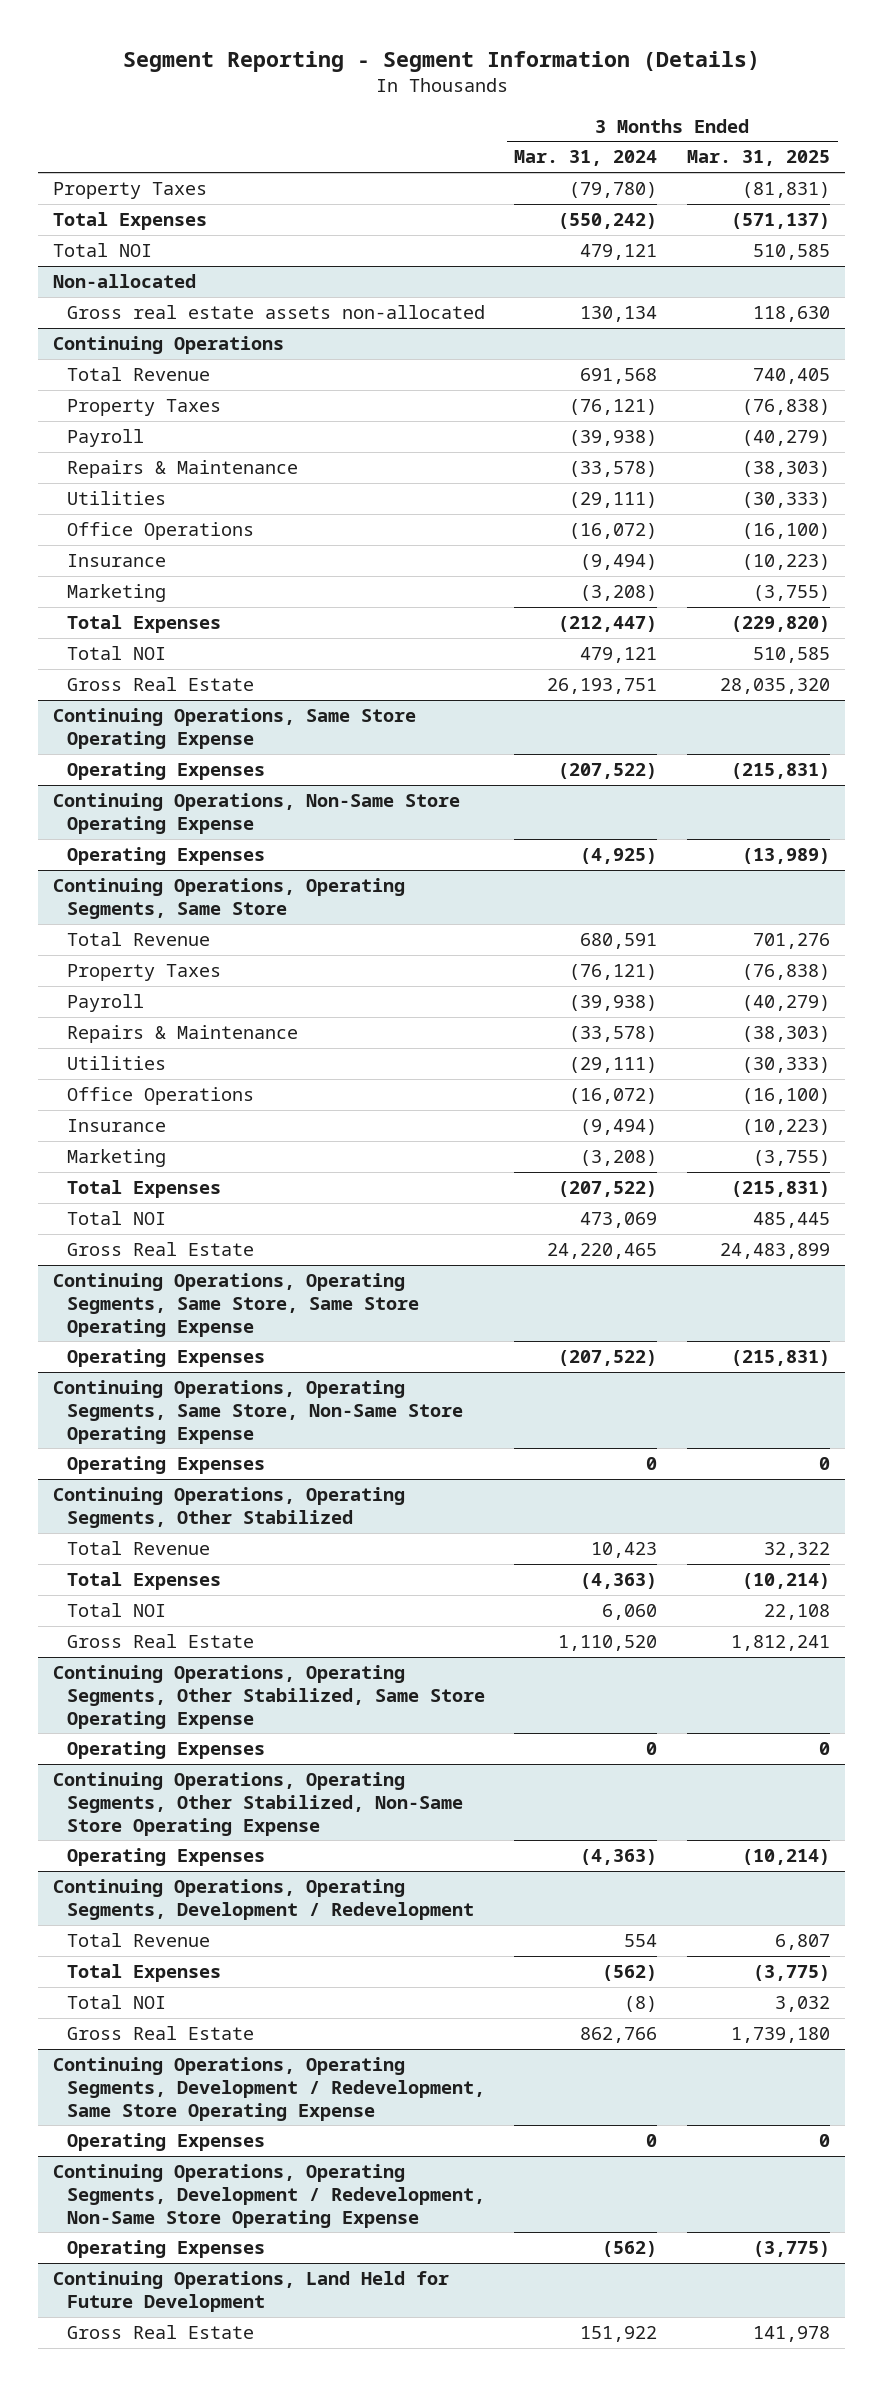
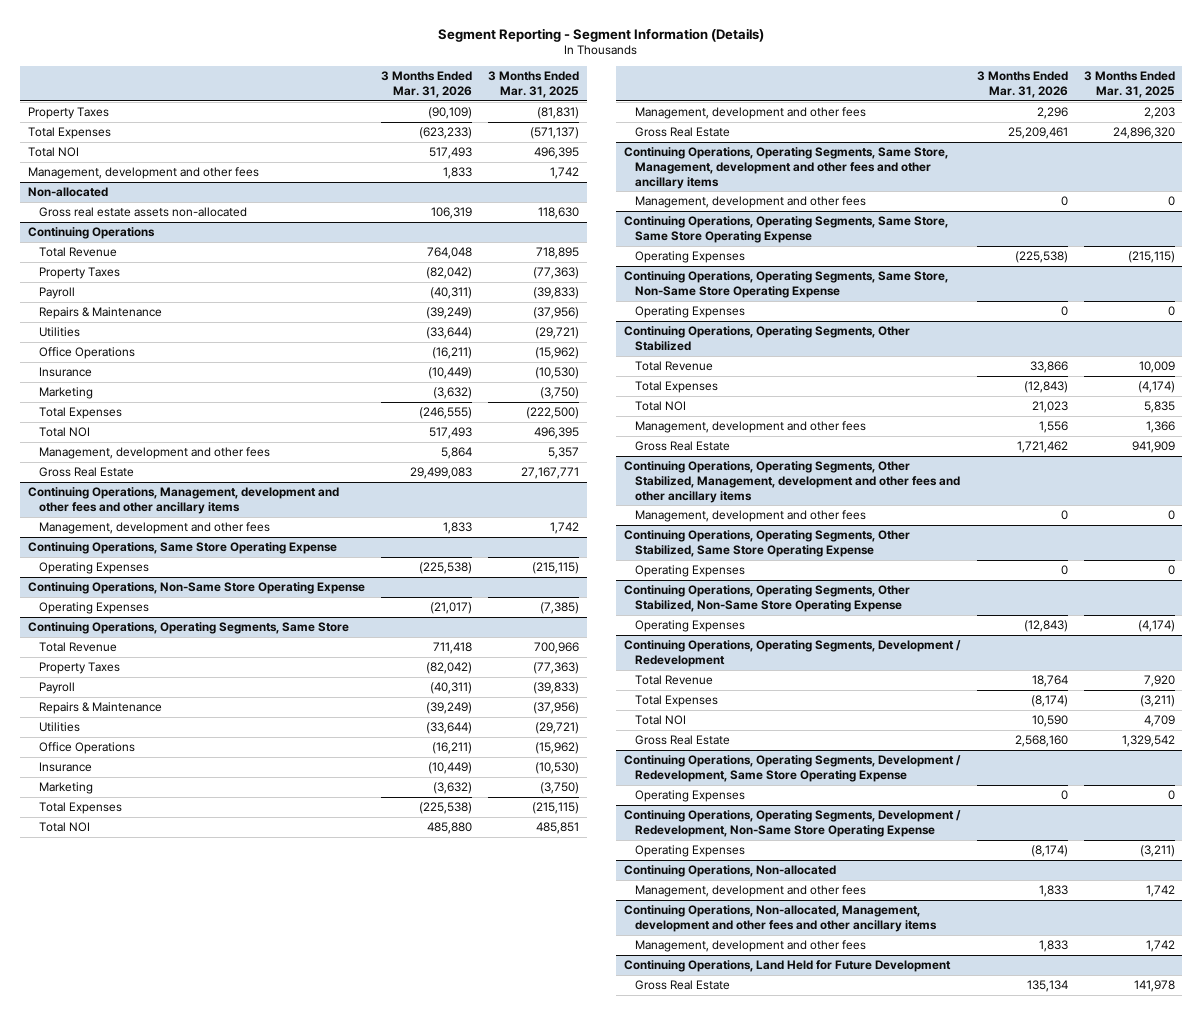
- | 3 Months Ended Mar. 31, 2024 | 3 Months Ended Mar. 31, 2025
+ | 3 Months Ended Mar. 31, 2026 | 3 Months Ended Mar. 31, 2025
- Total NOI | 479,121 | 510,585
+ Total NOI | 517,493 | 496,395
+ Management, development and other fees | 1,833 | 1,742
@ Continuing Operations
- Total Revenue | 691,568 | 740,405
- Property Taxes | (76,121) | (76,838)
- Payroll | (39,938) | (40,279)
- Repairs & Maintenance | (33,578) | (38,303)
- Utilities | (29,111) | (30,333)
- Office Operations | (16,072) | (16,100)
- Insurance | (9,494) | (10,223)
- Marketing | (3,208) | (3,755)
- Total Expenses | (212,447) | (229,820)
- Total NOI | 479,121 | 510,585
- Gross Real Estate | 26,193,751 | 28,035,320
+ Total Revenue | 764,048 | 718,895
+ Property Taxes | (82,042) | (77,363)
+ Payroll | (40,311) | (39,833)
+ Repairs & Maintenance | (39,249) | (37,956)
+ Utilities | (33,644) | (29,721)
+ Office Operations | (16,211) | (15,962)
+ Insurance | (10,449) | (10,530)
+ Marketing | (3,632) | (3,750)
+ Total Expenses | (246,555) | (222,500)
+ Total NOI | 517,493 | 496,395
+ Management, development and other fees | 5,864 | 5,357
+ Gross Real Estate | 29,499,083 | 27,167,771
+ Continuing Operations, Management, development and other fees and other ancillary items
+ Management, development and other fees | 1,833 | 1,742
@ Continuing Operations, Same Store Operating Expense
- Operating Expenses | (207,522) | (215,831)
+ Operating Expenses | (225,538) | (215,115)
@ Continuing Operations, Non-Same Store Operating Expense
- Operating Expenses | (4,925) | (13,989)
+ Operating Expenses | (21,017) | (7,385)
@ Continuing Operations, Operating Segments, Same Store
- Total Revenue | 680,591 | 701,276
- Property Taxes | (76,121) | (76,838)
- Payroll | (39,938) | (40,279)
- Repairs & Maintenance | (33,578) | (38,303)
- Utilities | (29,111) | (30,333)
- Office Operations | (16,072) | (16,100)
- Insurance | (9,494) | (10,223)
- Marketing | (3,208) | (3,755)
- Total Expenses | (207,522) | (215,831)
- Total NOI | 473,069 | 485,445
- Gross Real Estate | 24,220,465 | 24,483,899
+ Total Revenue | 711,418 | 700,966
+ Property Taxes | (82,042) | (77,363)
+ Payroll | (40,311) | (39,833)
+ Repairs & Maintenance | (39,249) | (37,956)
+ Utilities | (33,644) | (29,721)
+ Office Operations | (16,211) | (15,962)
+ Insurance | (10,449) | (10,530)
+ Marketing | (3,632) | (3,750)
+ Total Expenses | (225,538) | (215,115)
+ Total NOI | 485,880 | 485,851
+ Management, development and other fees | 2,296 | 2,203
+ Gross Real Estate | 25,209,461 | 24,896,320
+ Continuing Operations, Operating Segments, Same Store, Management, development and other fees and other ancillary items
+ Management, development and other fees | 0 | 0
@ Continuing Operations, Operating Segments, Same Store, Same Store Operating Expense
- Operating Expenses | (207,522) | (215,831)
+ Operating Expenses | (225,538) | (215,115)
@ Continuing Operations, Operating Segments, Other Stabilized
- Total Revenue | 10,423 | 32,322
- Total Expenses | (4,363) | (10,214)
- Total NOI | 6,060 | 22,108
- Gross Real Estate | 1,110,520 | 1,812,241
+ Total Revenue | 33,866 | 10,009
+ Total Expenses | (12,843) | (4,174)
+ Total NOI | 21,023 | 5,835
+ Management, development and other fees | 1,556 | 1,366
+ Gross Real Estate | 1,721,462 | 941,909
+ Continuing Operations, Operating Segments, Other Stabilized, Management, development and other fees and other ancillary items
+ Management, development and other fees | 0 | 0
@ Continuing Operations, Operating Segments, Other Stabilized, Non-Same Store Operating Expense
- Operating Expenses | (4,363) | (10,214)
+ Operating Expenses | (12,843) | (4,174)
@ Continuing Operations, Operating Segments, Development / Redevelopment
- Total Revenue | 554 | 6,807
- Total Expenses | (562) | (3,775)
- Total NOI | (8) | 3,032
- Gross Real Estate | 862,766 | 1,739,180
+ Total Revenue | 18,764 | 7,920
+ Total Expenses | (8,174) | (3,211)
+ Total NOI | 10,590 | 4,709
+ Gross Real Estate | 2,568,160 | 1,329,542
@ Continuing Operations, Operating Segments, Development / Redevelopment, Non-Same Store Operating Expense
- Operating Expenses | (562) | (3,775)
+ Operating Expenses | (8,174) | (3,211)
+ Continuing Operations, Non-allocated
+ Management, development and other fees | 1,833 | 1,742
+ Continuing Operations, Non-allocated, Management, development and other fees and other ancillary items
+ Management, development and other fees | 1,833 | 1,742

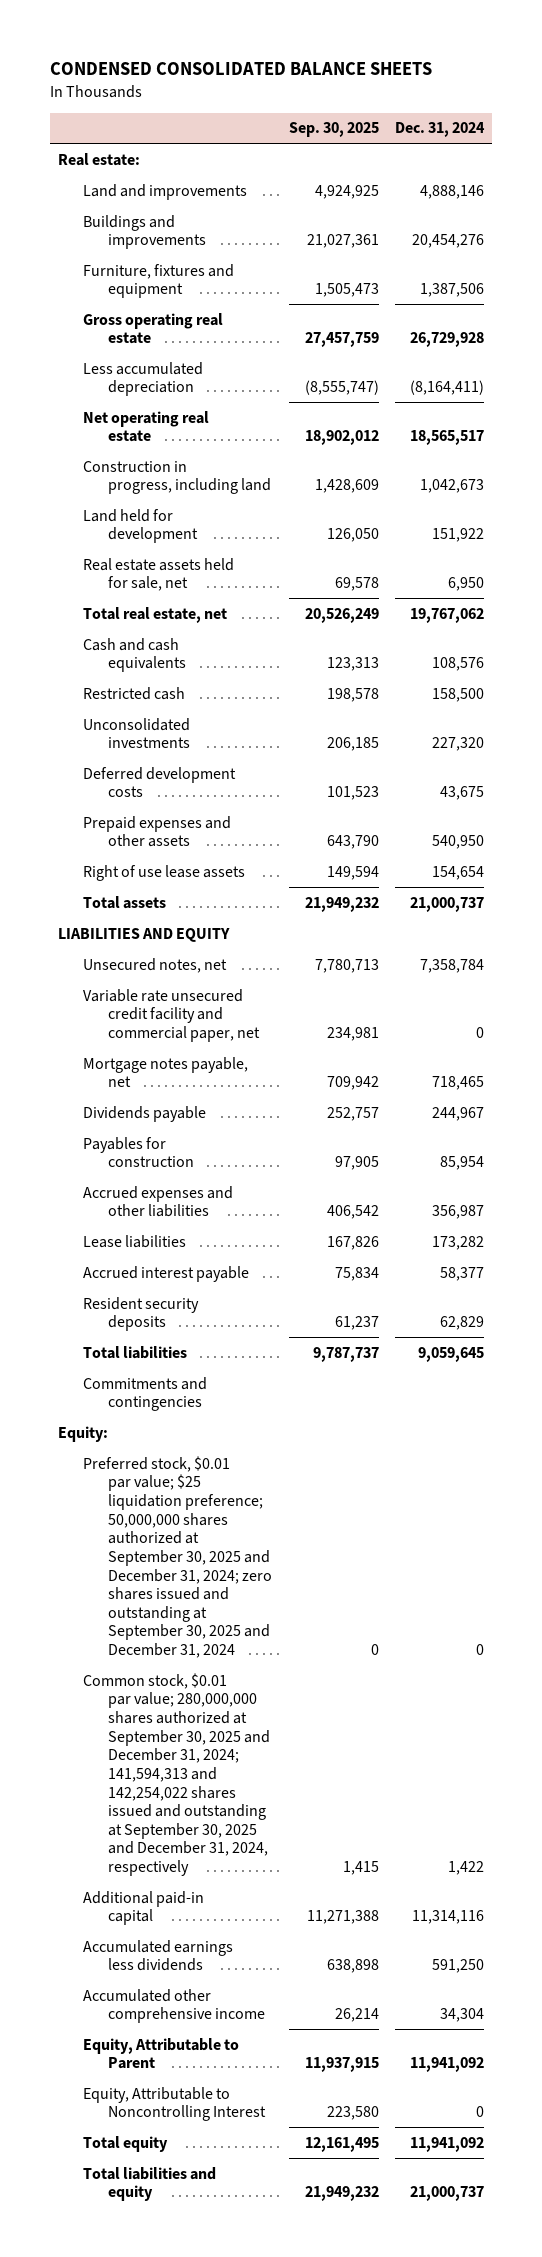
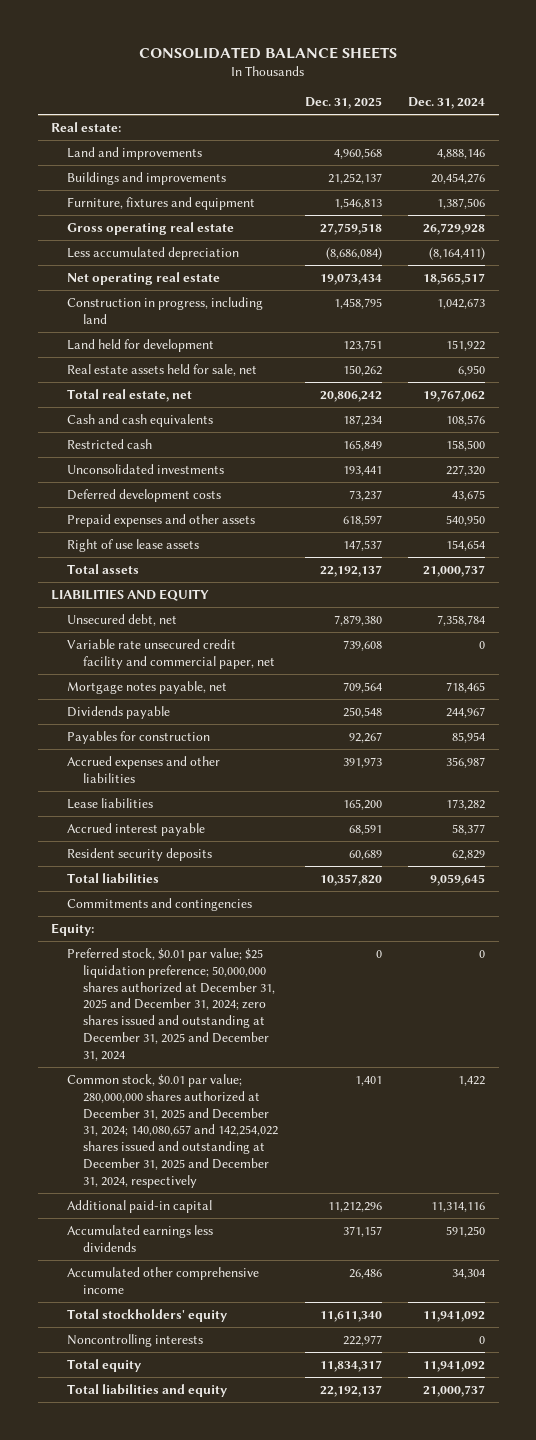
- CONDENSED CONSOLIDATED BALANCE SHEETS
+ CONSOLIDATED BALANCE SHEETS
- | Sep. 30, 2025 | Dec. 31, 2024
+ | Dec. 31, 2025 | Dec. 31, 2024
- Unsecured notes, net | 7,780,713 | 7,358,784
+ Unsecured debt, net | 7,879,380 | 7,358,784
- Preferred stock, $0.01 par value; $25 liquidation preference; 50,000,000 shares authorized at September 30, 2025 and December 31, 2024; zero shares issued and outstanding at September 30, 2025 and December 31, 2024 | 0 | 0
- Common stock, $0.01 par value; 280,000,000 shares authorized at September 30, 2025 and December 31, 2024; 141,594,313 and 142,254,022 shares issued and outstanding at September 30, 2025 and December 31, 2024, respectively | 1,415 | 1,422
+ Preferred stock, $0.01 par value; $25 liquidation preference; 50,000,000 shares authorized at December 31, 2025 and December 31, 2024; zero shares issued and outstanding at December 31, 2025 and December 31, 2024 | 0 | 0
+ Common stock, $0.01 par value; 280,000,000 shares authorized at December 31, 2025 and December 31, 2024; 140,080,657 and 142,254,022 shares issued and outstanding at December 31, 2025 and December 31, 2024, respectively | 1,401 | 1,422
- Equity, Attributable to Parent | 11,937,915 | 11,941,092
- Equity, Attributable to Noncontrolling Interest | 223,580 | 0
+ Total stockholders' equity | 11,611,340 | 11,941,092
+ Noncontrolling interests | 222,977 | 0

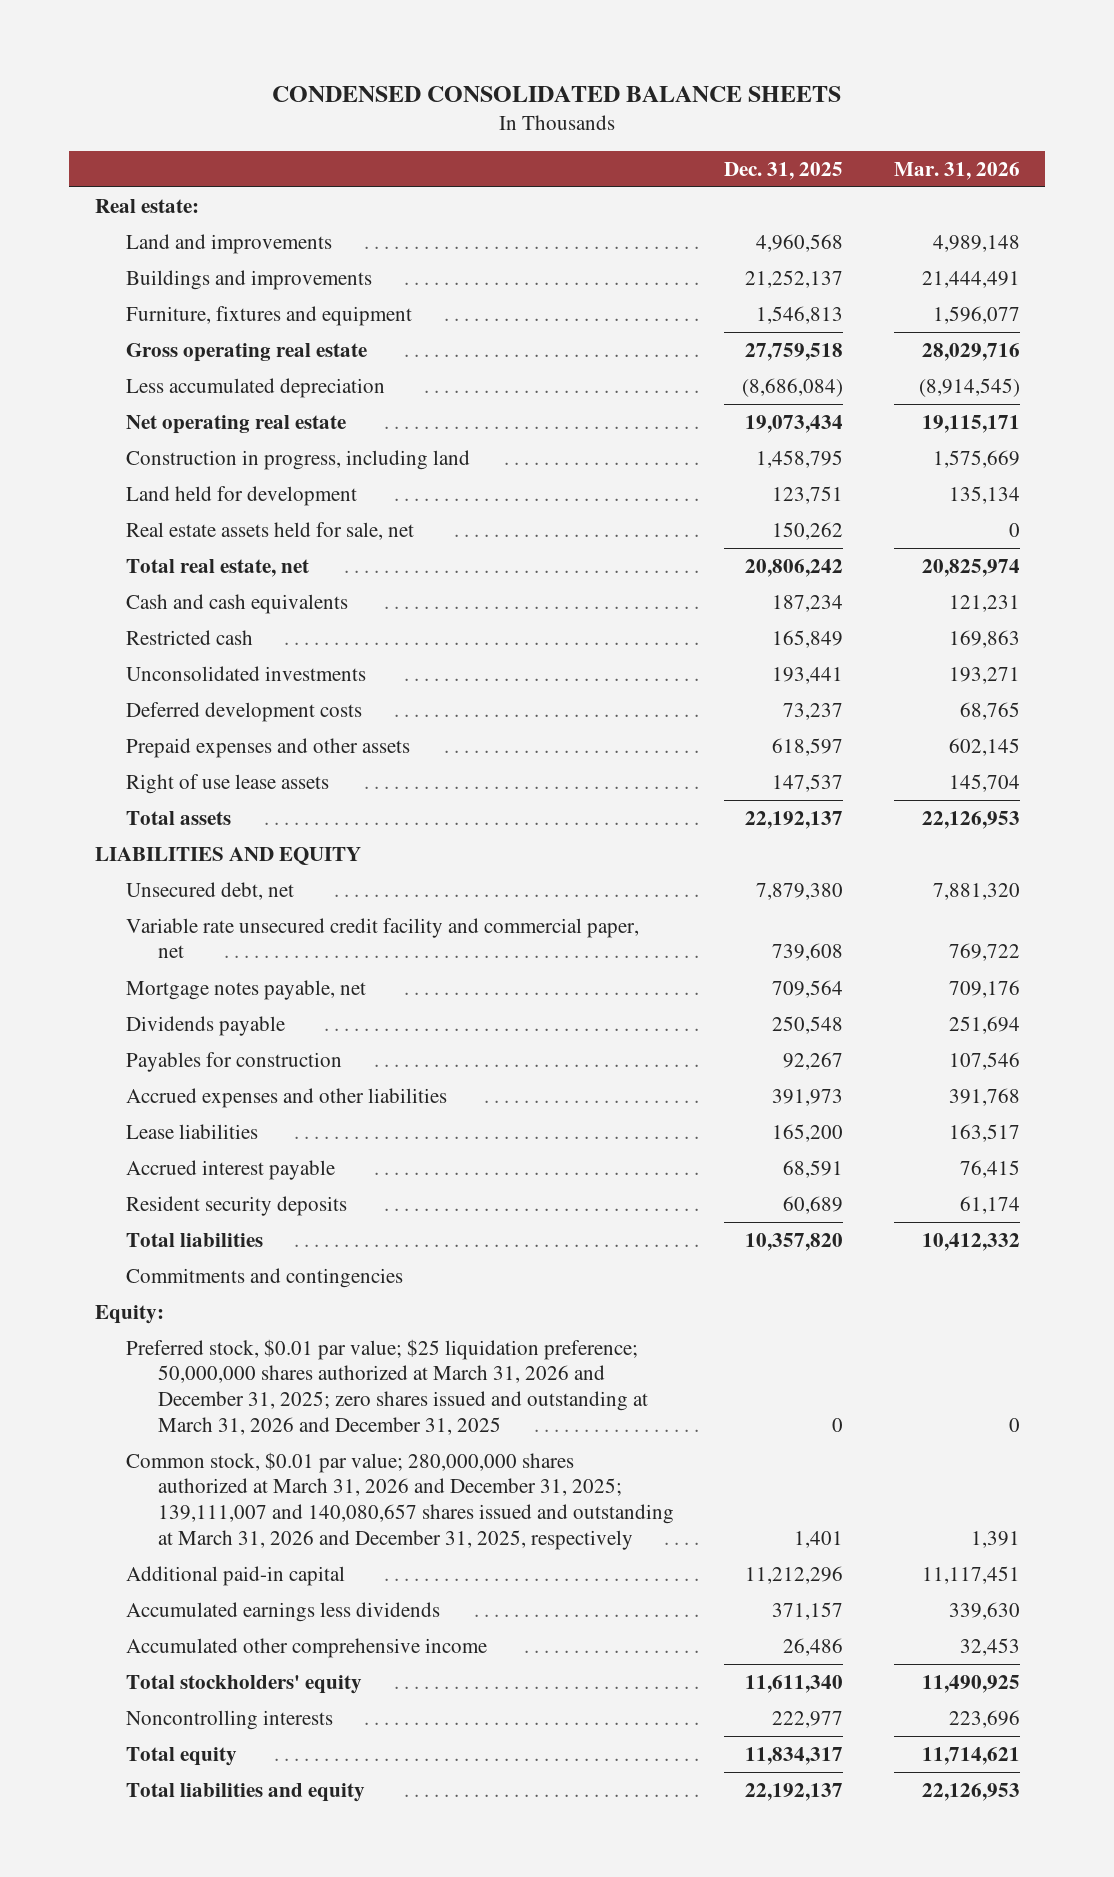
- CONSOLIDATED BALANCE SHEETS
+ CONDENSED CONSOLIDATED BALANCE SHEETS
- | Dec. 31, 2025 | Dec. 31, 2024
+ | Dec. 31, 2025 | Mar. 31, 2026
- Preferred stock, $0.01 par value; $25 liquidation preference; 50,000,000 shares authorized at December 31, 2025 and December 31, 2024; zero shares issued and outstanding at December 31, 2025 and December 31, 2024 | 0 | 0
- Common stock, $0.01 par value; 280,000,000 shares authorized at December 31, 2025 and December 31, 2024; 140,080,657 and 142,254,022 shares issued and outstanding at December 31, 2025 and December 31, 2024, respectively | 1,401 | 1,422
+ Preferred stock, $0.01 par value; $25 liquidation preference; 50,000,000 shares authorized at March 31, 2026 and December 31, 2025; zero shares issued and outstanding at March 31, 2026 and December 31, 2025 | 0 | 0
+ Common stock, $0.01 par value; 280,000,000 shares authorized at March 31, 2026 and December 31, 2025; 139,111,007 and 140,080,657 shares issued and outstanding at March 31, 2026 and December 31, 2025, respectively | 1,401 | 1,391

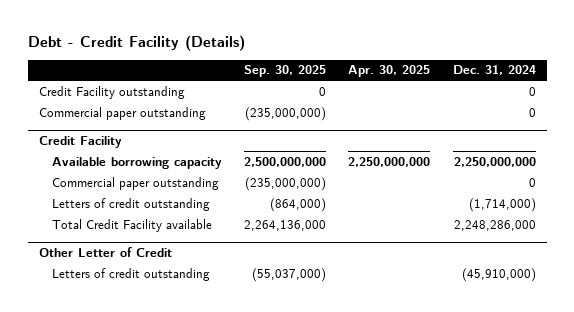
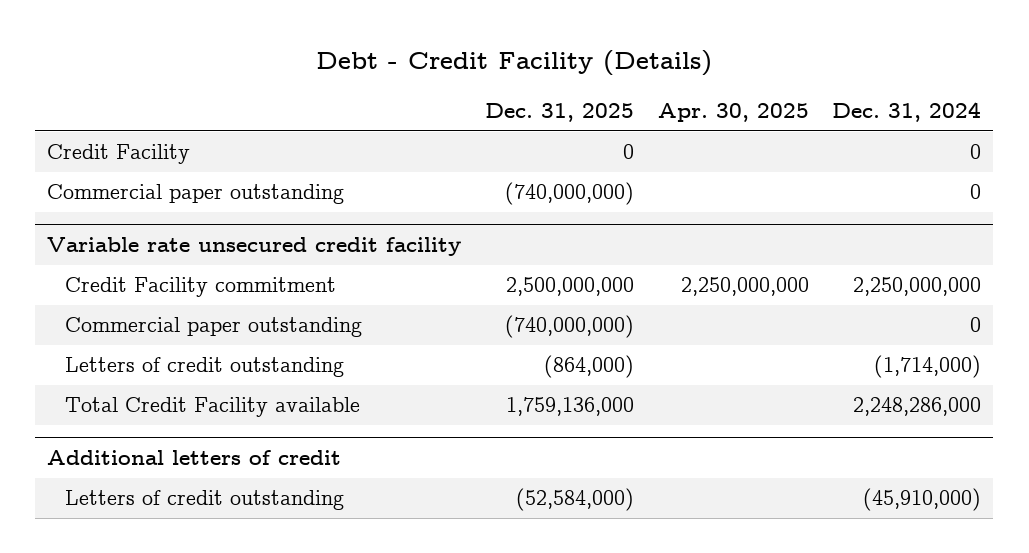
- | Sep. 30, 2025 | Apr. 30, 2025 | Dec. 31, 2024
+ | Dec. 31, 2025 | Apr. 30, 2025 | Dec. 31, 2024
- Credit Facility outstanding | 0 | | 0
+ Credit Facility | 0 | | 0
- Credit Facility
- Available borrowing capacity | 2,500,000,000 | 2,250,000,000 | 2,250,000,000
+ Variable rate unsecured credit facility
+ Credit Facility commitment | 2,500,000,000 | 2,250,000,000 | 2,250,000,000
- Other Letter of Credit
+ Additional letters of credit

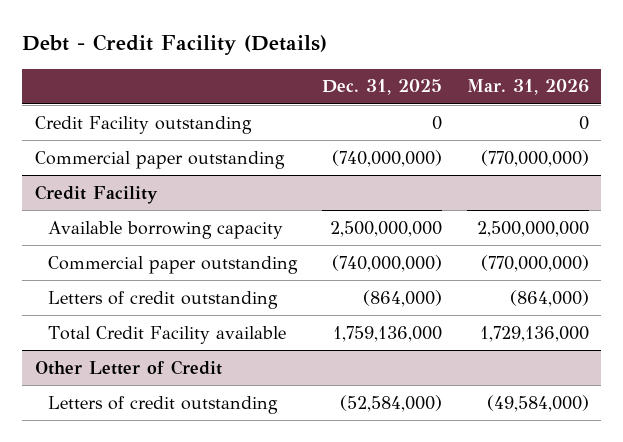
- | Dec. 31, 2025 | Apr. 30, 2025 | Dec. 31, 2024
+ | Dec. 31, 2025 | Mar. 31, 2026
- Credit Facility | 0 | | 0
+ Credit Facility outstanding | 0 | 0
- Variable rate unsecured credit facility
- Credit Facility commitment | 2,500,000,000 | 2,250,000,000 | 2,250,000,000
+ Credit Facility
+ Available borrowing capacity | 2,500,000,000 | 2,500,000,000
- Additional letters of credit
+ Other Letter of Credit

